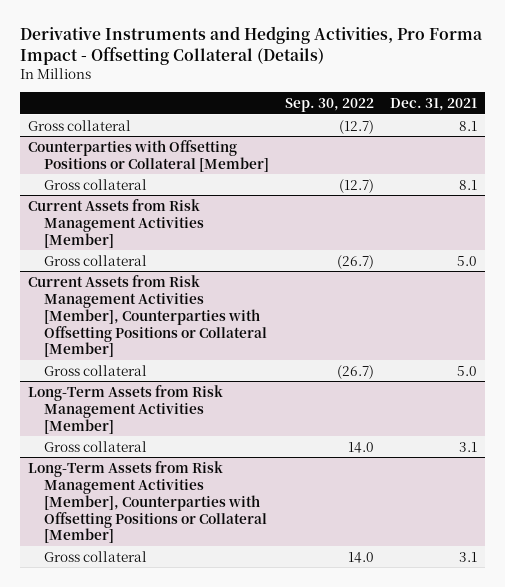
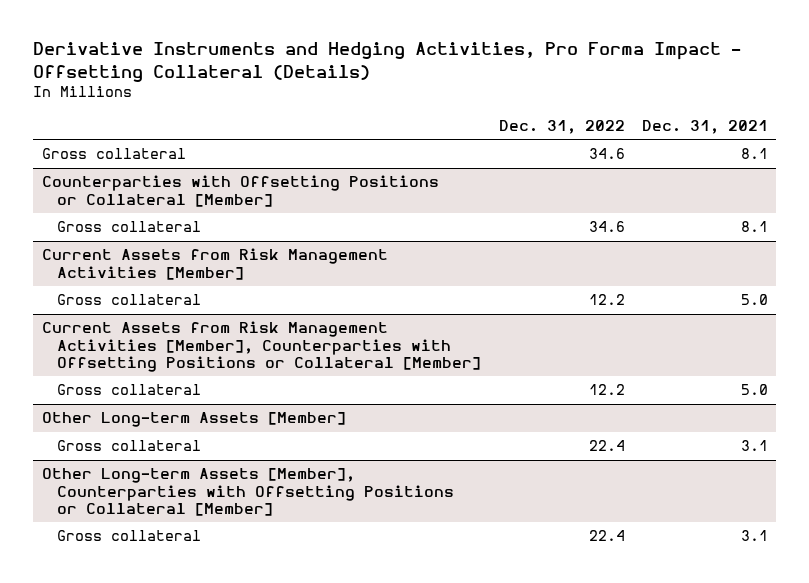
- | Sep. 30, 2022 | Dec. 31, 2021
+ | Dec. 31, 2022 | Dec. 31, 2021
- Long-Term Assets from Risk Management Activities [Member]
+ Other Long-term Assets [Member]
- Long-Term Assets from Risk Management Activities [Member], Counterparties with Offsetting Positions or Collateral [Member]
+ Other Long-term Assets [Member], Counterparties with Offsetting Positions or Collateral [Member]

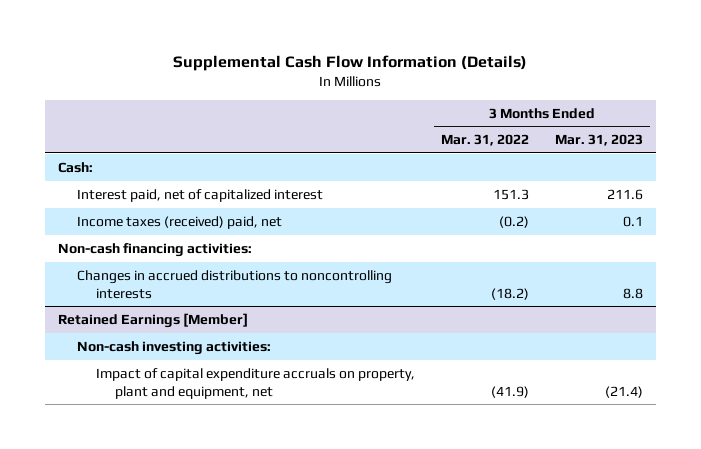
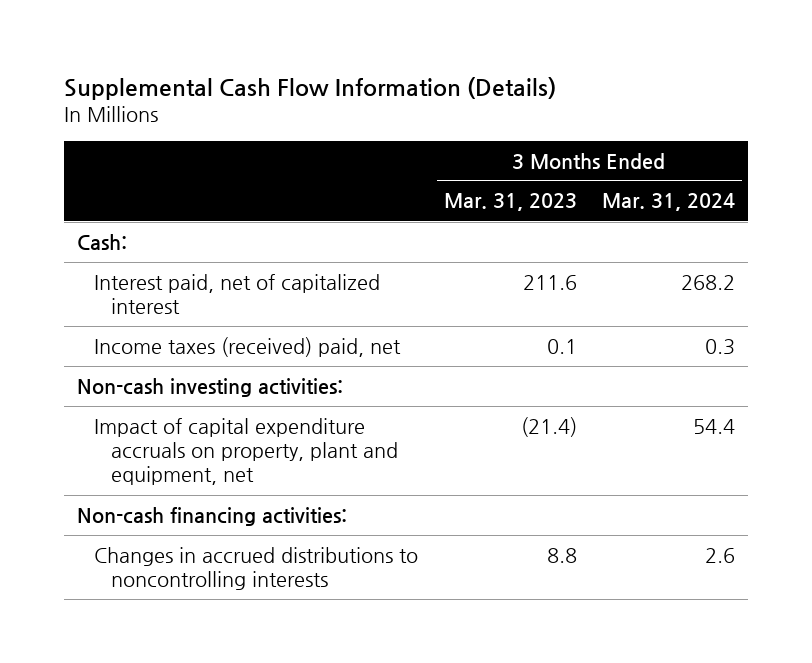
- | 3 Months Ended Mar. 31, 2022 | 3 Months Ended Mar. 31, 2023
+ | 3 Months Ended Mar. 31, 2023 | 3 Months Ended Mar. 31, 2024
- Retained Earnings [Member]
moved down: Non-cash financing activities:
moved down: Changes in accrued distributions to noncontrolling interests | 8.8 | 2.6

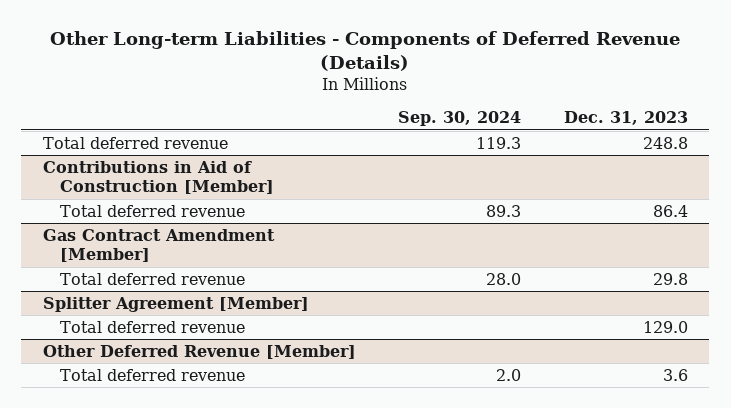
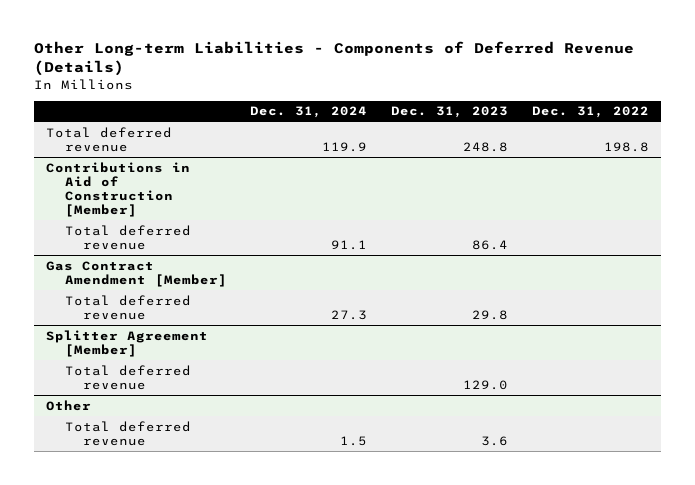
- | Sep. 30, 2024 | Dec. 31, 2023
+ | Dec. 31, 2024 | Dec. 31, 2023 | Dec. 31, 2022
- Other Deferred Revenue [Member]
+ Other

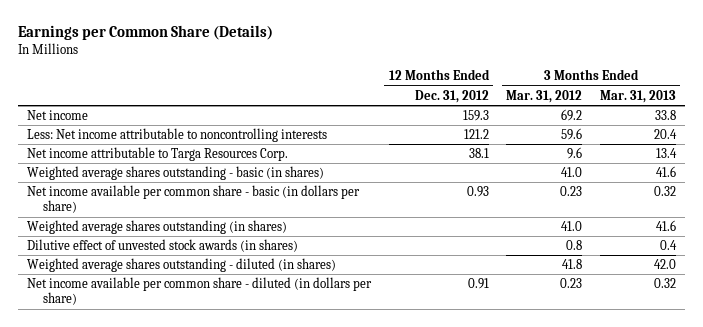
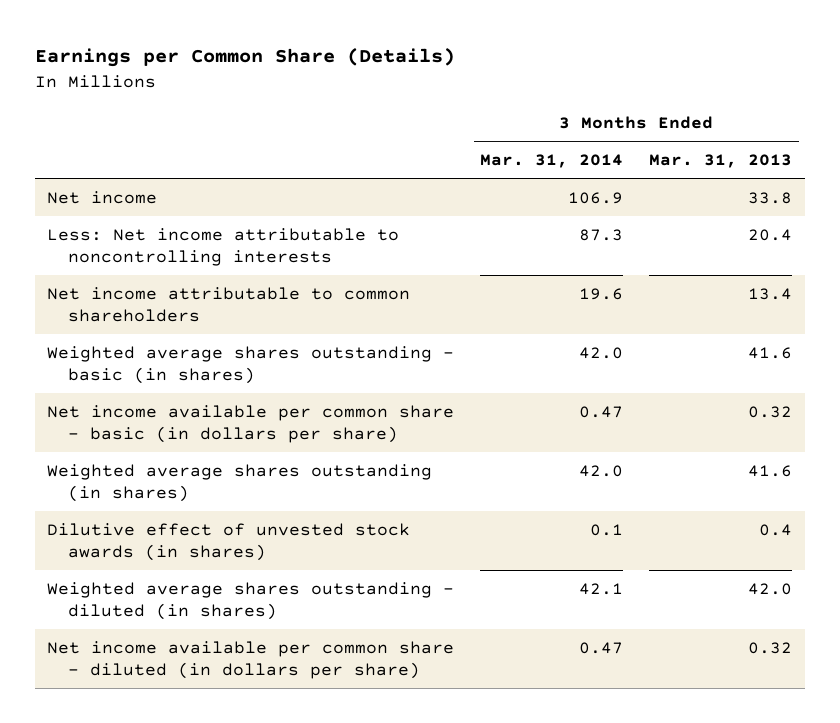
- | 12 Months Ended Dec. 31, 2012 | 3 Months Ended Mar. 31, 2012 | 3 Months Ended Mar. 31, 2013
+ | 3 Months Ended Mar. 31, 2014 | 3 Months Ended Mar. 31, 2013
- Net income attributable to Targa Resources Corp. | 38.1 | 9.6 | 13.4
+ Net income attributable to common shareholders | 19.6 | 13.4

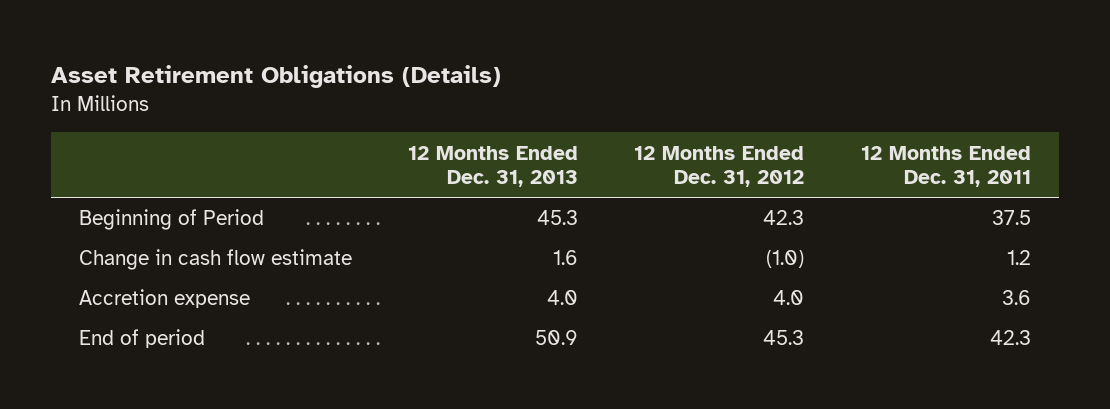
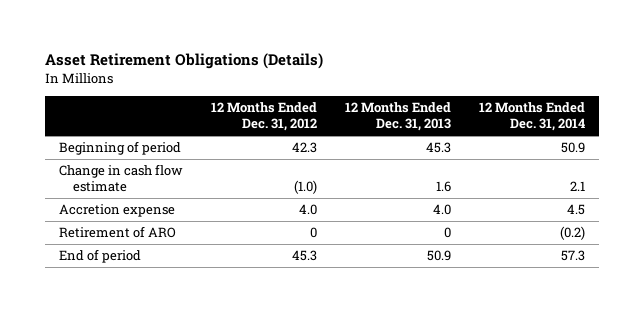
- | 12 Months Ended Dec. 31, 2013 | 12 Months Ended Dec. 31, 2012 | 12 Months Ended Dec. 31, 2011
+ | 12 Months Ended Dec. 31, 2012 | 12 Months Ended Dec. 31, 2013 | 12 Months Ended Dec. 31, 2014
- Beginning of Period | 45.3 | 42.3 | 37.5
+ Beginning of period | 42.3 | 45.3 | 50.9
+ Retirement of ARO | 0 | 0 | (0.2)

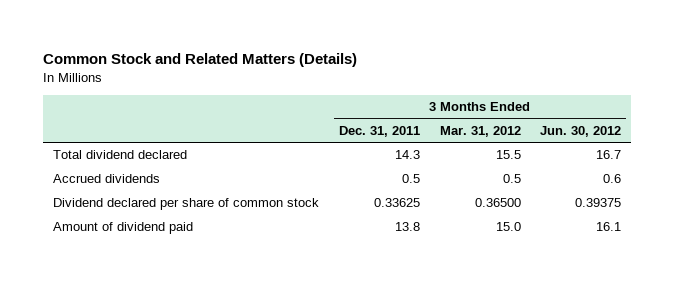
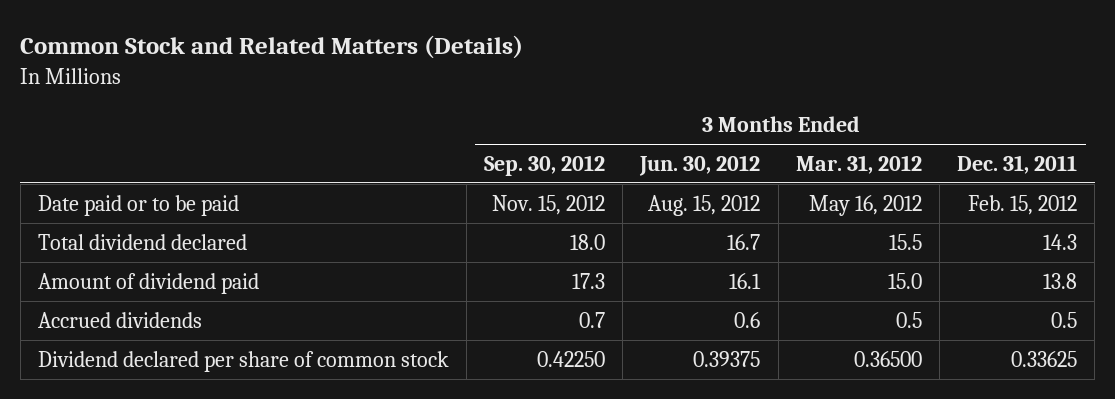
- | 3 Months Ended Dec. 31, 2011 | 3 Months Ended Mar. 31, 2012 | 3 Months Ended Jun. 30, 2012
+ | 3 Months Ended Sep. 30, 2012 | 3 Months Ended Jun. 30, 2012 | 3 Months Ended Mar. 31, 2012 | 3 Months Ended Dec. 31, 2011
+ Date paid or to be paid | Nov. 15, 2012 | Aug. 15, 2012 | May 16, 2012 | Feb. 15, 2012
moved up: Amount of dividend paid | 17.3 | 16.1 | 15.0 | 13.8

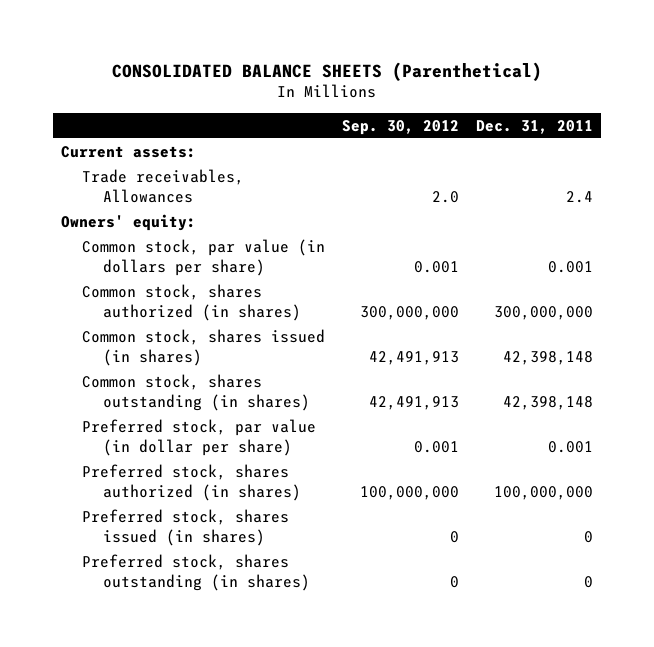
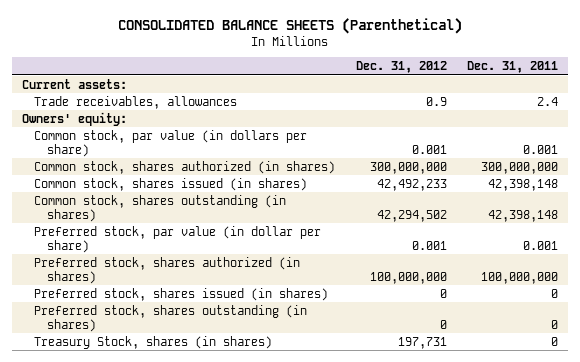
- | Sep. 30, 2012 | Dec. 31, 2011
+ | Dec. 31, 2012 | Dec. 31, 2011
- Trade receivables, Allowances | 2.0 | 2.4
+ Trade receivables, allowances | 0.9 | 2.4
+ Treasury Stock, shares (in shares) | 197,731 | 0

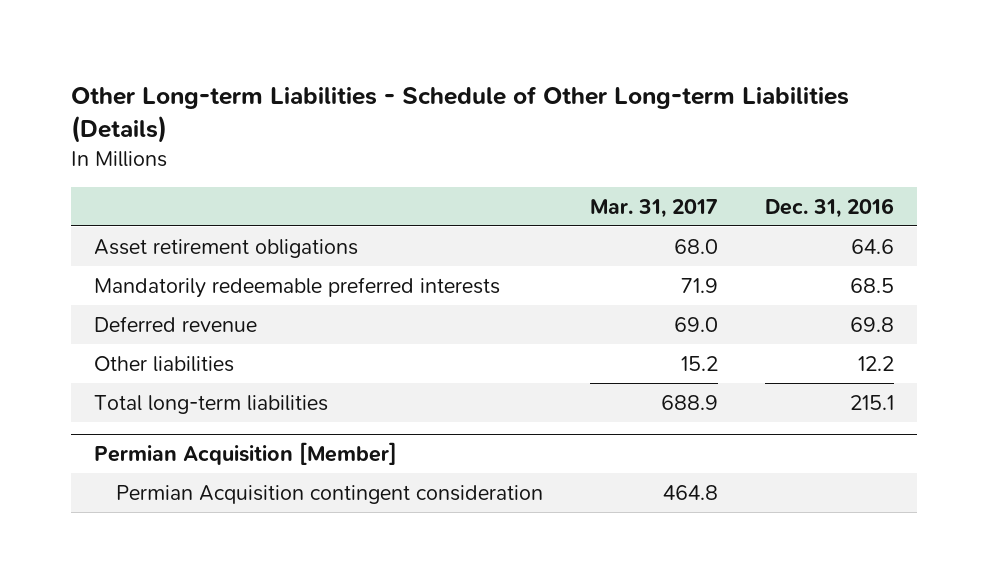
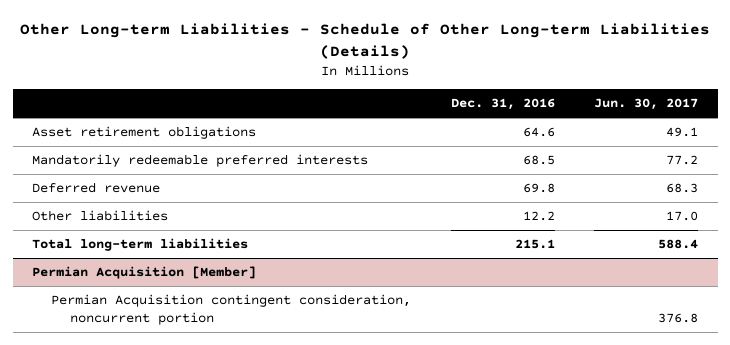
- | Mar. 31, 2017 | Dec. 31, 2016
+ | Dec. 31, 2016 | Jun. 30, 2017
@ Permian Acquisition [Member]
- Permian Acquisition contingent consideration | 464.8 |
+ Permian Acquisition contingent consideration, noncurrent portion | | 376.8

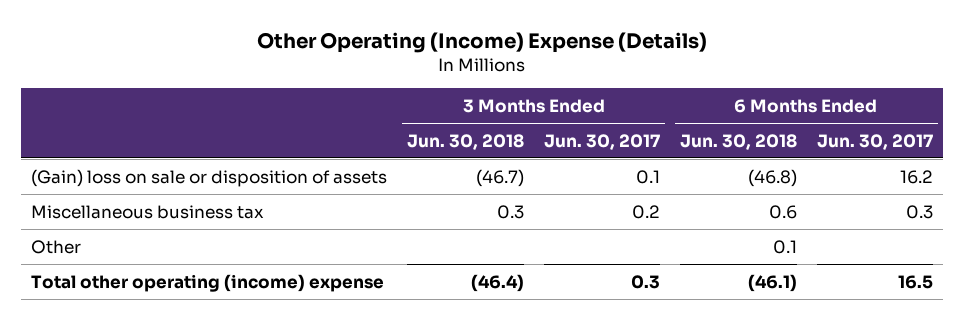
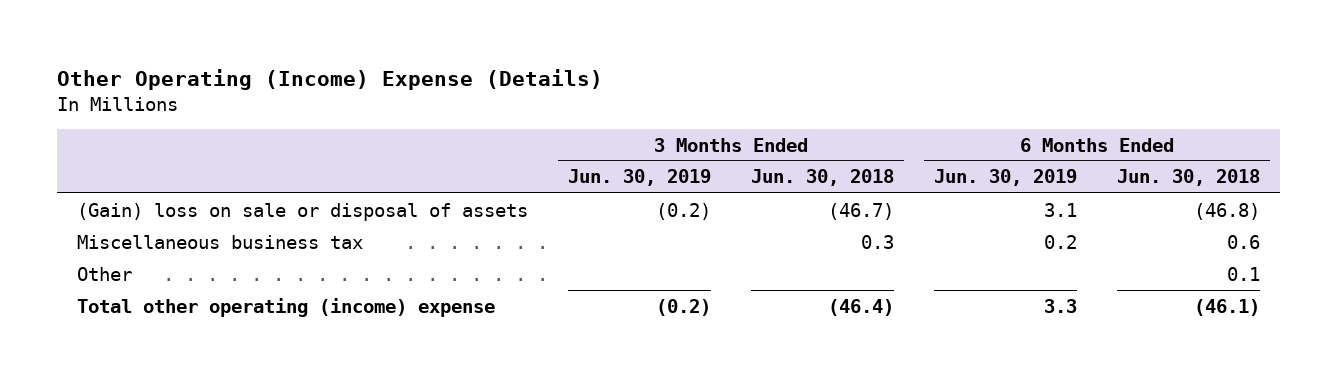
- | 3 Months Ended Jun. 30, 2018 | 3 Months Ended Jun. 30, 2017 | 6 Months Ended Jun. 30, 2018 | 6 Months Ended Jun. 30, 2017
+ | 3 Months Ended Jun. 30, 2019 | 3 Months Ended Jun. 30, 2018 | 6 Months Ended Jun. 30, 2019 | 6 Months Ended Jun. 30, 2018
- (Gain) loss on sale or disposition of assets | (46.7) | 0.1 | (46.8) | 16.2
+ (Gain) loss on sale or disposal of assets | (0.2) | (46.7) | 3.1 | (46.8)

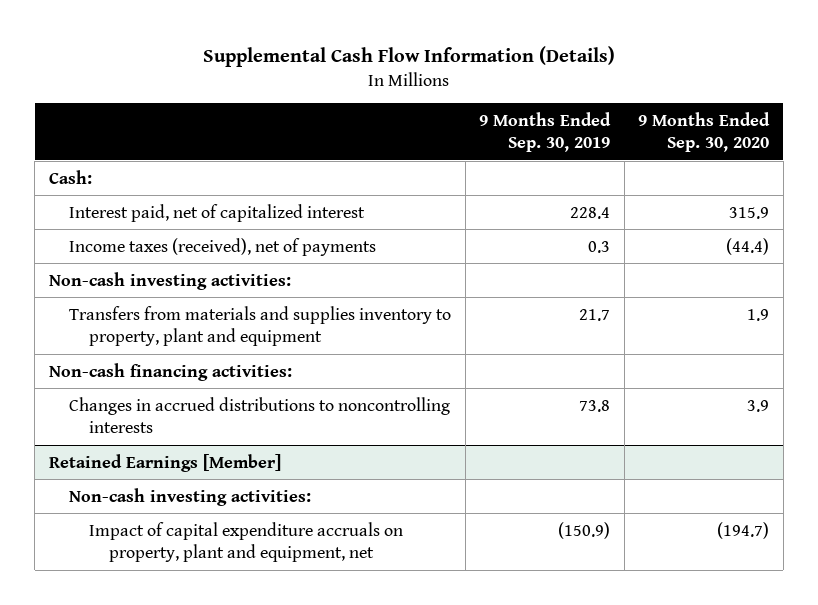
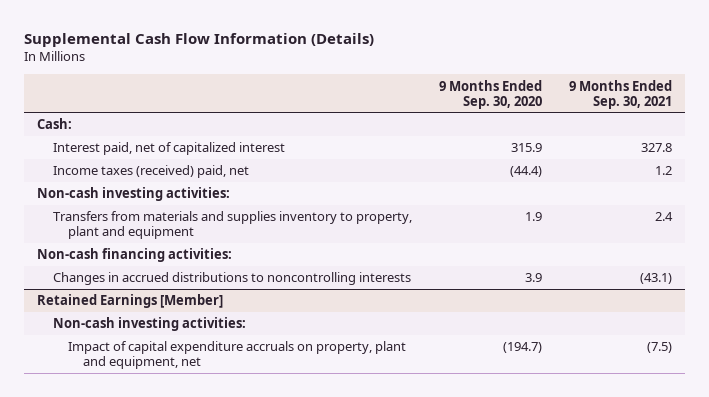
- | 9 Months Ended Sep. 30, 2019 | 9 Months Ended Sep. 30, 2020
+ | 9 Months Ended Sep. 30, 2020 | 9 Months Ended Sep. 30, 2021
- Income taxes (received), net of payments | 0.3 | (44.4)
+ Income taxes (received) paid, net | (44.4) | 1.2

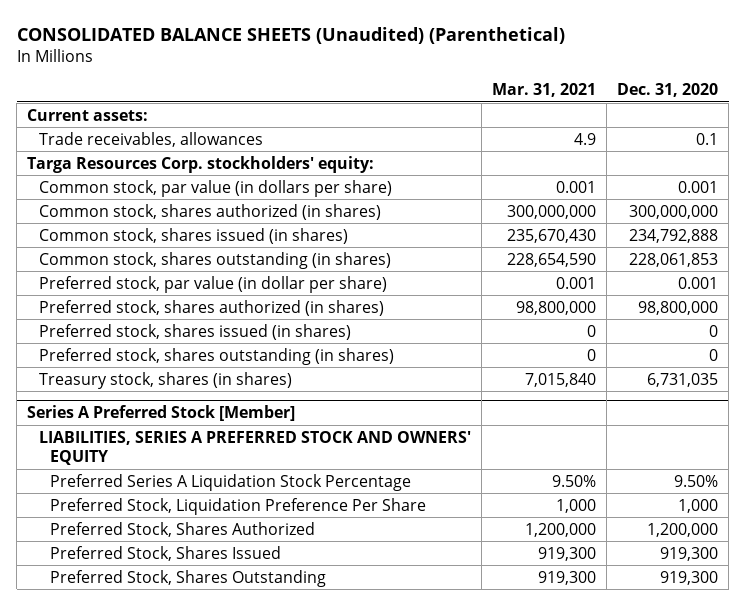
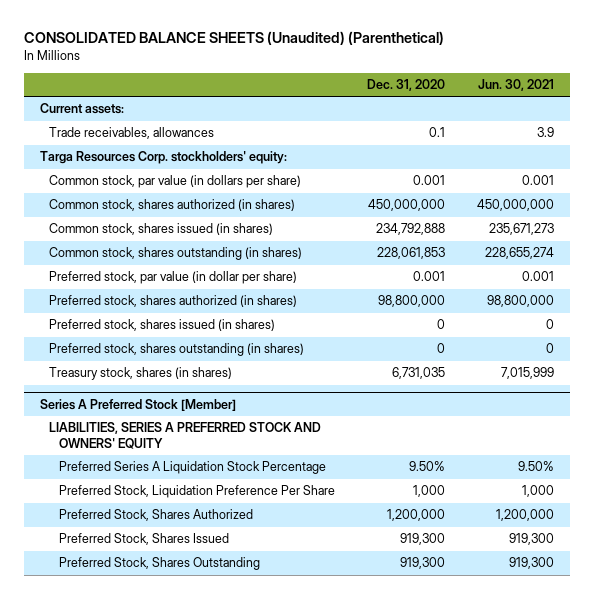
- | Mar. 31, 2021 | Dec. 31, 2020
+ | Dec. 31, 2020 | Jun. 30, 2021
- Common stock, shares authorized (in shares) | 300,000,000 | 300,000,000
+ Common stock, shares authorized (in shares) | 450,000,000 | 450,000,000

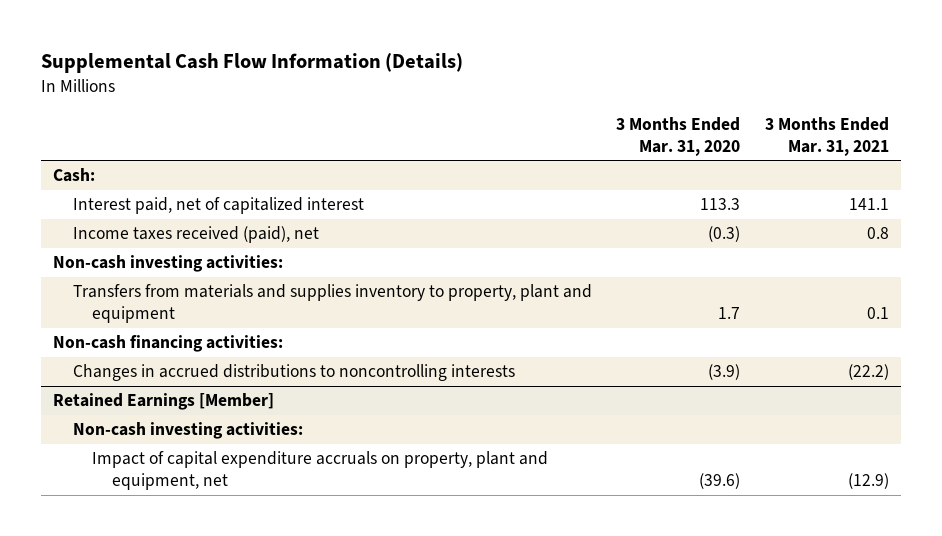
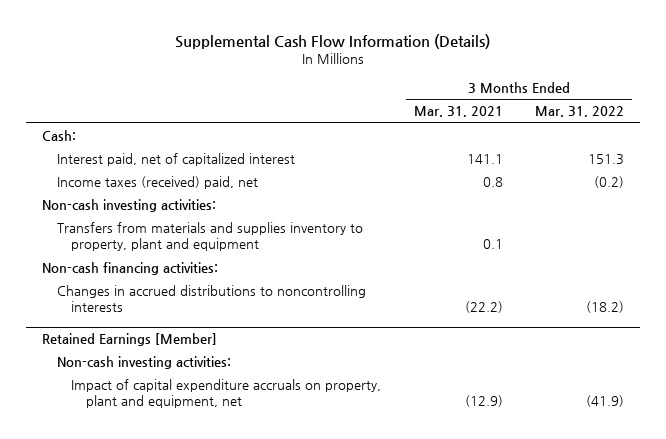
- | 3 Months Ended Mar. 31, 2020 | 3 Months Ended Mar. 31, 2021
+ | 3 Months Ended Mar. 31, 2021 | 3 Months Ended Mar. 31, 2022
- Income taxes received (paid), net | (0.3) | 0.8
+ Income taxes (received) paid, net | 0.8 | (0.2)

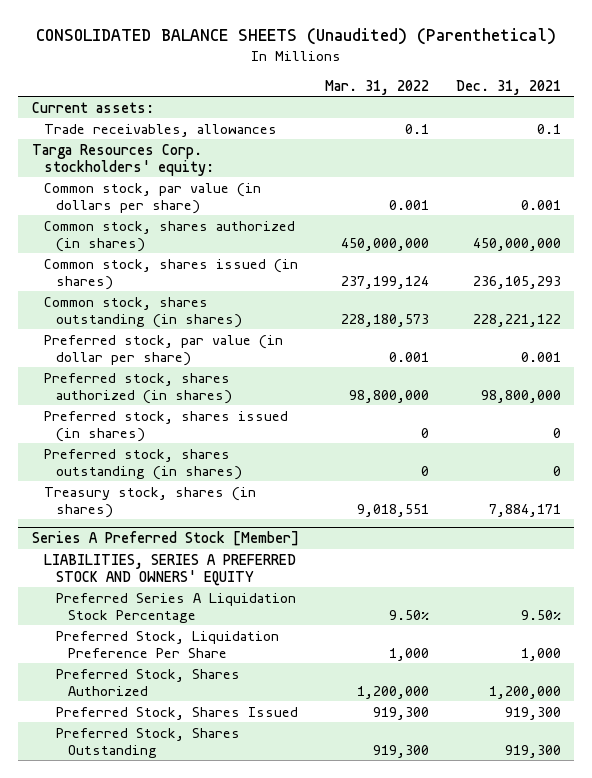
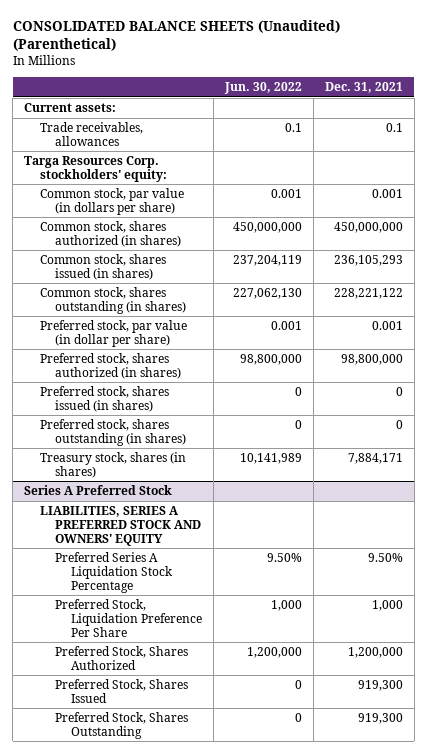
- | Mar. 31, 2022 | Dec. 31, 2021
+ | Jun. 30, 2022 | Dec. 31, 2021
- Series A Preferred Stock [Member]
+ Series A Preferred Stock

